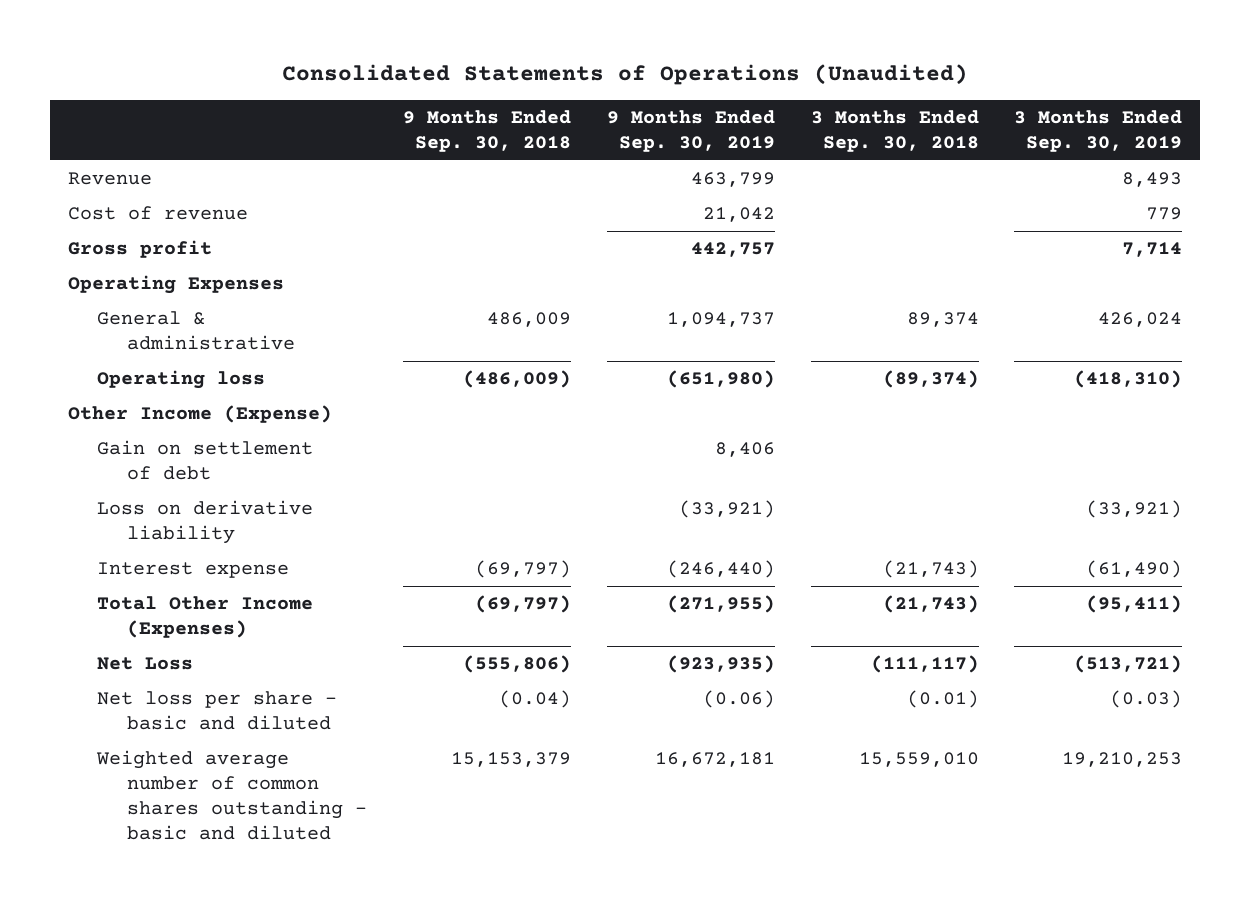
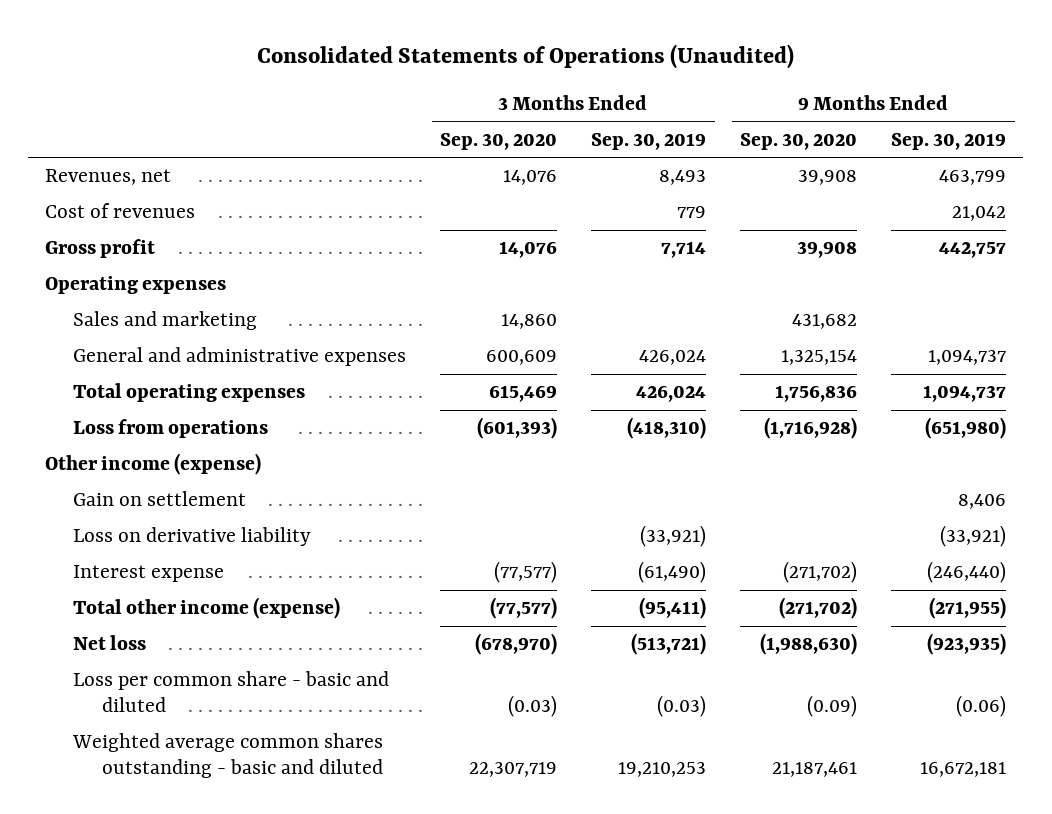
- | 9 Months Ended Sep. 30, 2018 | 9 Months Ended Sep. 30, 2019 | 3 Months Ended Sep. 30, 2018 | 3 Months Ended Sep. 30, 2019
+ | 3 Months Ended Sep. 30, 2020 | 3 Months Ended Sep. 30, 2019 | 9 Months Ended Sep. 30, 2020 | 9 Months Ended Sep. 30, 2019
- Revenue | | 463,799 | | 8,493
- Cost of revenue | | 21,042 | | 779
+ Revenues, net | 14,076 | 8,493 | 39,908 | 463,799
+ Cost of revenues | | 779 | | 21,042
- Operating Expenses
- General & administrative | 486,009 | 1,094,737 | 89,374 | 426,024
- Operating loss | (486,009) | (651,980) | (89,374) | (418,310)
- Other Income (Expense)
- Gain on settlement of debt | | 8,406 | |
+ Operating expenses
+ Sales and marketing | 14,860 | | 431,682 |
+ General and administrative expenses | 600,609 | 426,024 | 1,325,154 | 1,094,737
+ Total operating expenses | 615,469 | 426,024 | 1,756,836 | 1,094,737
+ Loss from operations | (601,393) | (418,310) | (1,716,928) | (651,980)
+ Other income (expense)
+ Gain on settlement | | | | 8,406
- Total Other Income (Expenses) | (69,797) | (271,955) | (21,743) | (95,411)
- Net Loss | (555,806) | (923,935) | (111,117) | (513,721)
- Net loss per share - basic and diluted | (0.04) | (0.06) | (0.01) | (0.03)
- Weighted average number of common shares outstanding - basic and diluted | 15,153,379 | 16,672,181 | 15,559,010 | 19,210,253
+ Total other income (expense) | (77,577) | (95,411) | (271,702) | (271,955)
+ Net loss | (678,970) | (513,721) | (1,988,630) | (923,935)
+ Loss per common share - basic and diluted | (0.03) | (0.03) | (0.09) | (0.06)
+ Weighted average common shares outstanding - basic and diluted | 22,307,719 | 19,210,253 | 21,187,461 | 16,672,181

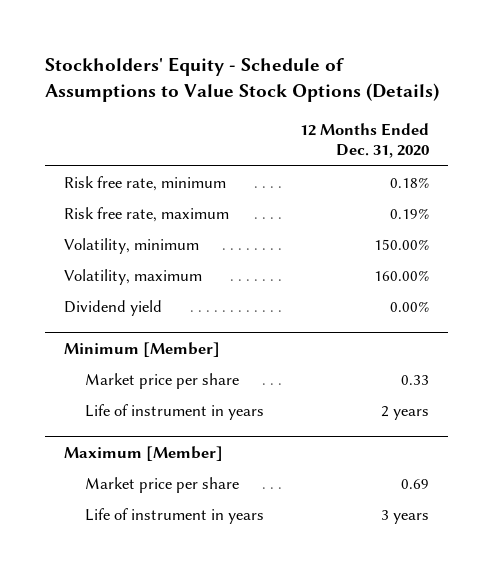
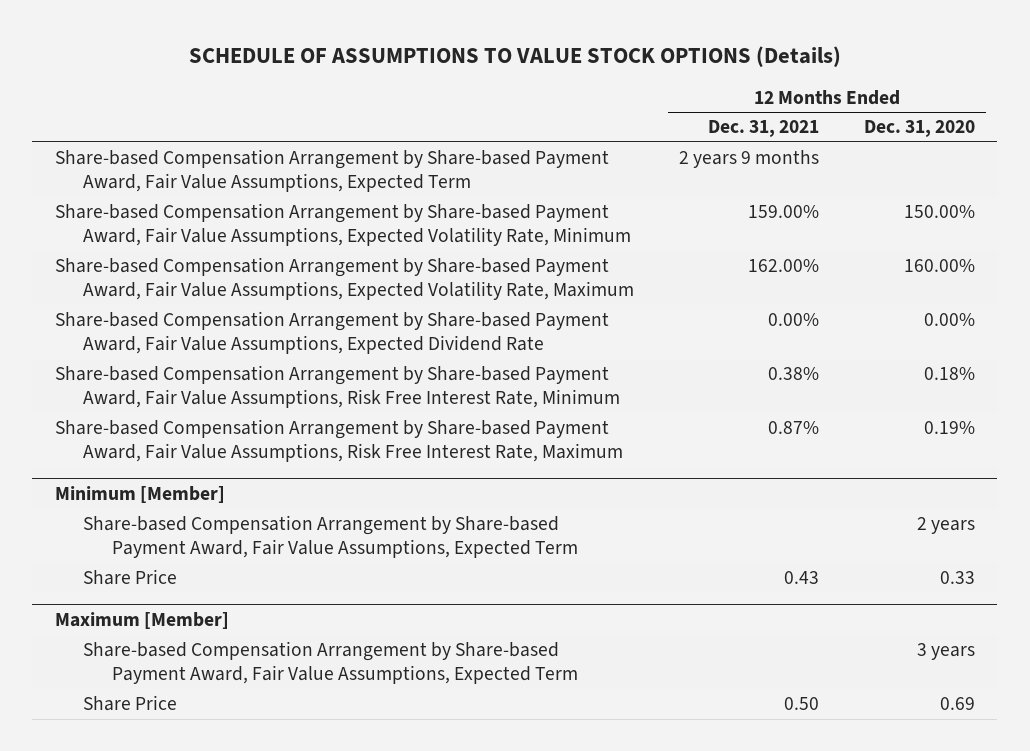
- Stockholders' Equity - Schedule of Assumptions to Value Stock Options (Details)
+ SCHEDULE OF ASSUMPTIONS TO VALUE STOCK OPTIONS (Details)
- | 12 Months Ended Dec. 31, 2020
+ | 12 Months Ended Dec. 31, 2021 | 12 Months Ended Dec. 31, 2020
- Risk free rate, minimum | 0.18%
- Risk free rate, maximum | 0.19%
- Volatility, minimum | 150.00%
- Volatility, maximum | 160.00%
- Dividend yield | 0.00%
+ Share-based Compensation Arrangement by Share-based Payment Award, Fair Value Assumptions, Expected Term | 2 years 9 months |
+ Share-based Compensation Arrangement by Share-based Payment Award, Fair Value Assumptions, Expected Volatility Rate, Minimum | 159.00% | 150.00%
+ Share-based Compensation Arrangement by Share-based Payment Award, Fair Value Assumptions, Expected Volatility Rate, Maximum | 162.00% | 160.00%
+ Share-based Compensation Arrangement by Share-based Payment Award, Fair Value Assumptions, Expected Dividend Rate | 0.00% | 0.00%
+ Share-based Compensation Arrangement by Share-based Payment Award, Fair Value Assumptions, Risk Free Interest Rate, Minimum | 0.38% | 0.18%
+ Share-based Compensation Arrangement by Share-based Payment Award, Fair Value Assumptions, Risk Free Interest Rate, Maximum | 0.87% | 0.19%
@ Minimum [Member]
- Market price per share | 0.33
- Life of instrument in years | 2 years
+ Share-based Compensation Arrangement by Share-based Payment Award, Fair Value Assumptions, Expected Term | | 2 years
+ Share Price | 0.43 | 0.33
@ Maximum [Member]
- Market price per share | 0.69
- Life of instrument in years | 3 years
+ Share-based Compensation Arrangement by Share-based Payment Award, Fair Value Assumptions, Expected Term | | 3 years
+ Share Price | 0.50 | 0.69

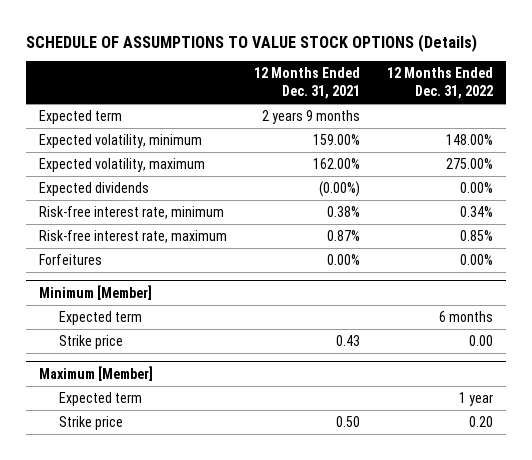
- | 12 Months Ended Dec. 31, 2021 | 12 Months Ended Dec. 31, 2020
+ | 12 Months Ended Dec. 31, 2021 | 12 Months Ended Dec. 31, 2022
- Share-based Compensation Arrangement by Share-based Payment Award, Fair Value Assumptions, Expected Term | 2 years 9 months |
- Share-based Compensation Arrangement by Share-based Payment Award, Fair Value Assumptions, Expected Volatility Rate, Minimum | 159.00% | 150.00%
- Share-based Compensation Arrangement by Share-based Payment Award, Fair Value Assumptions, Expected Volatility Rate, Maximum | 162.00% | 160.00%
- Share-based Compensation Arrangement by Share-based Payment Award, Fair Value Assumptions, Expected Dividend Rate | 0.00% | 0.00%
- Share-based Compensation Arrangement by Share-based Payment Award, Fair Value Assumptions, Risk Free Interest Rate, Minimum | 0.38% | 0.18%
- Share-based Compensation Arrangement by Share-based Payment Award, Fair Value Assumptions, Risk Free Interest Rate, Maximum | 0.87% | 0.19%
+ Expected term | 2 years 9 months |
+ Expected volatility, minimum | 159.00% | 148.00%
+ Expected volatility, maximum | 162.00% | 275.00%
+ Expected dividends | (0.00%) | 0.00%
+ Risk-free interest rate, minimum | 0.38% | 0.34%
+ Risk-free interest rate, maximum | 0.87% | 0.85%
+ Forfeitures | 0.00% | 0.00%
@ Minimum [Member]
- Share-based Compensation Arrangement by Share-based Payment Award, Fair Value Assumptions, Expected Term | | 2 years
- Share Price | 0.43 | 0.33
+ Expected term | | 6 months
+ Strike price | 0.43 | 0.00
@ Maximum [Member]
- Share-based Compensation Arrangement by Share-based Payment Award, Fair Value Assumptions, Expected Term | | 3 years
- Share Price | 0.50 | 0.69
+ Expected term | | 1 year
+ Strike price | 0.50 | 0.20

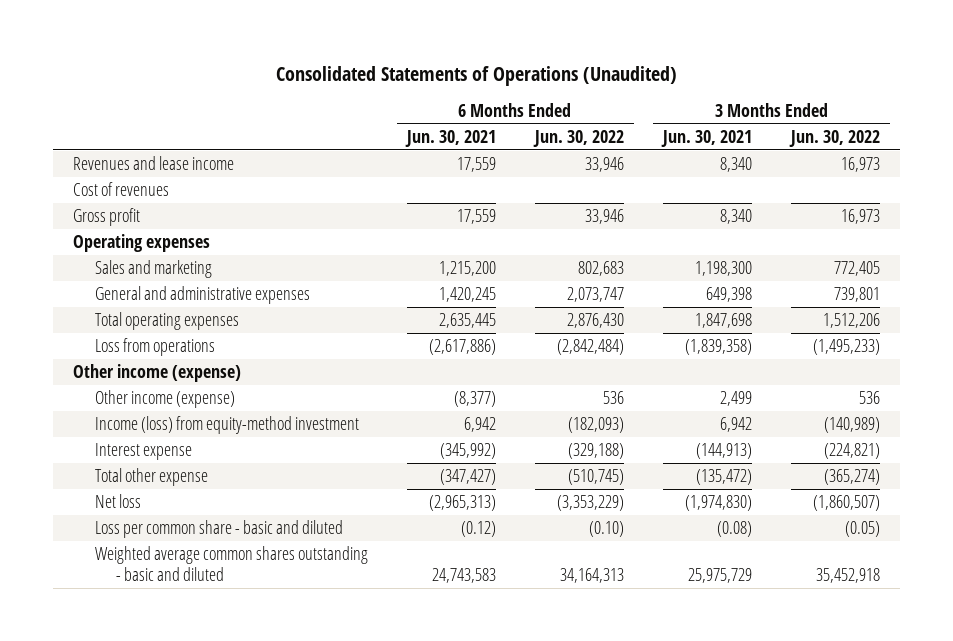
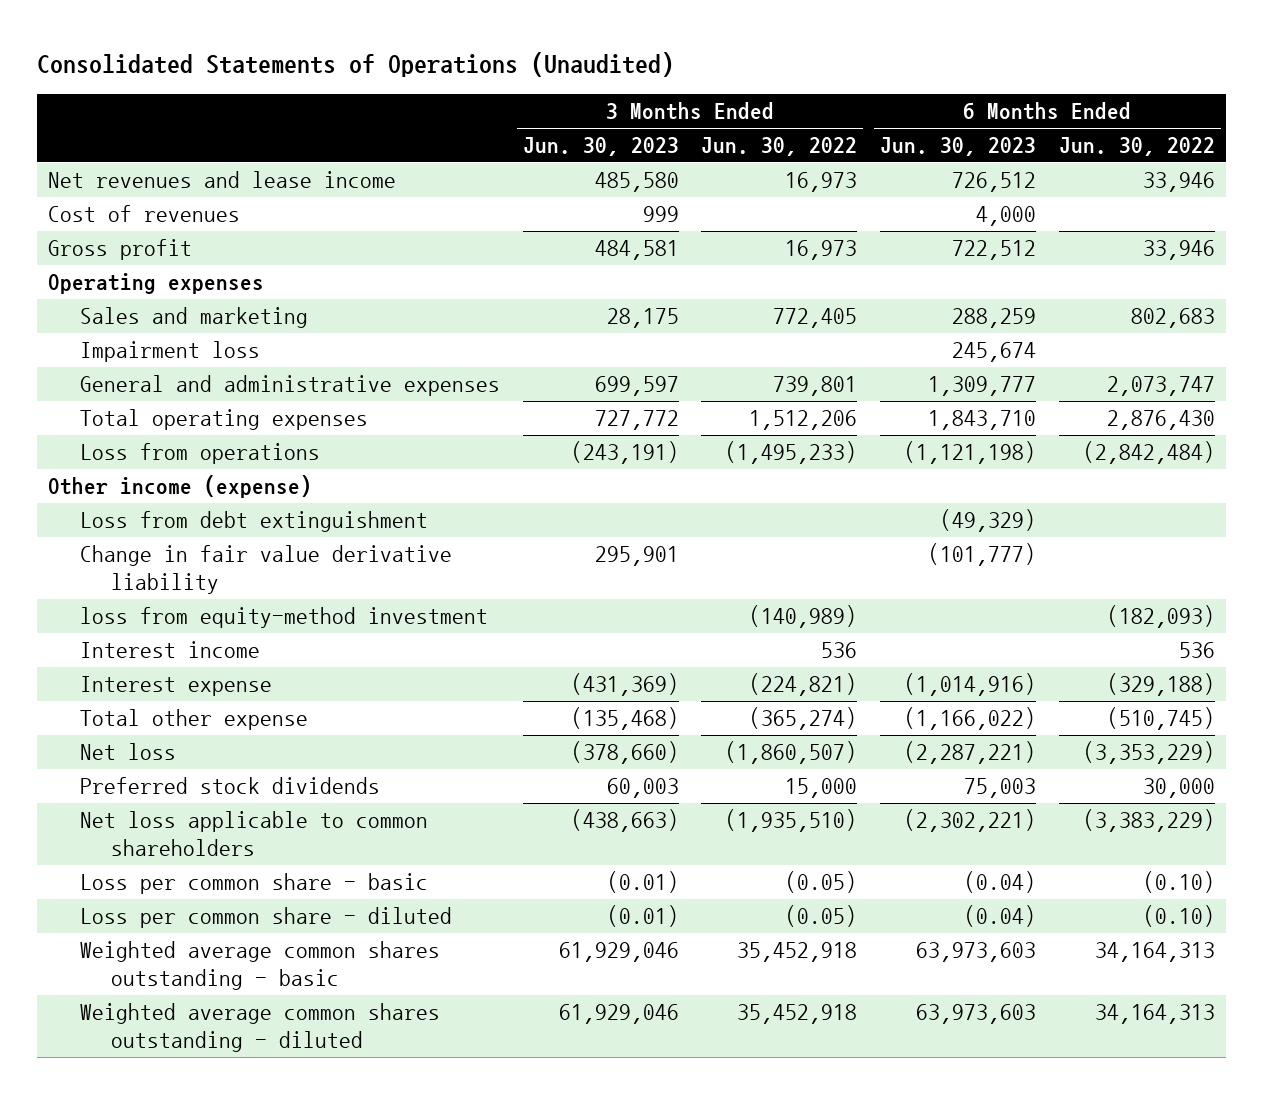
- | 6 Months Ended Jun. 30, 2021 | 6 Months Ended Jun. 30, 2022 | 3 Months Ended Jun. 30, 2021 | 3 Months Ended Jun. 30, 2022
+ | 3 Months Ended Jun. 30, 2023 | 3 Months Ended Jun. 30, 2022 | 6 Months Ended Jun. 30, 2023 | 6 Months Ended Jun. 30, 2022
- Revenues and lease income | 17,559 | 33,946 | 8,340 | 16,973
+ Net revenues and lease income | 485,580 | 16,973 | 726,512 | 33,946
+ Impairment loss | | | 245,674 |
- Other income (expense) | (8,377) | 536 | 2,499 | 536
- Income (loss) from equity-method investment | 6,942 | (182,093) | 6,942 | (140,989)
+ Loss from debt extinguishment | | | (49,329) |
+ Change in fair value derivative liability | 295,901 | | (101,777) |
+ loss from equity-method investment | | (140,989) | | (182,093)
+ Interest income | | 536 | | 536
- Loss per common share - basic and diluted | (0.12) | (0.10) | (0.08) | (0.05)
- Weighted average common shares outstanding - basic and diluted | 24,743,583 | 34,164,313 | 25,975,729 | 35,452,918
+ Preferred stock dividends | 60,003 | 15,000 | 75,003 | 30,000
+ Net loss applicable to common shareholders | (438,663) | (1,935,510) | (2,302,221) | (3,383,229)
+ Loss per common share - basic | (0.01) | (0.05) | (0.04) | (0.10)
+ Loss per common share - diluted | (0.01) | (0.05) | (0.04) | (0.10)
+ Weighted average common shares outstanding - basic | 61,929,046 | 35,452,918 | 63,973,603 | 34,164,313
+ Weighted average common shares outstanding - diluted | 61,929,046 | 35,452,918 | 63,973,603 | 34,164,313

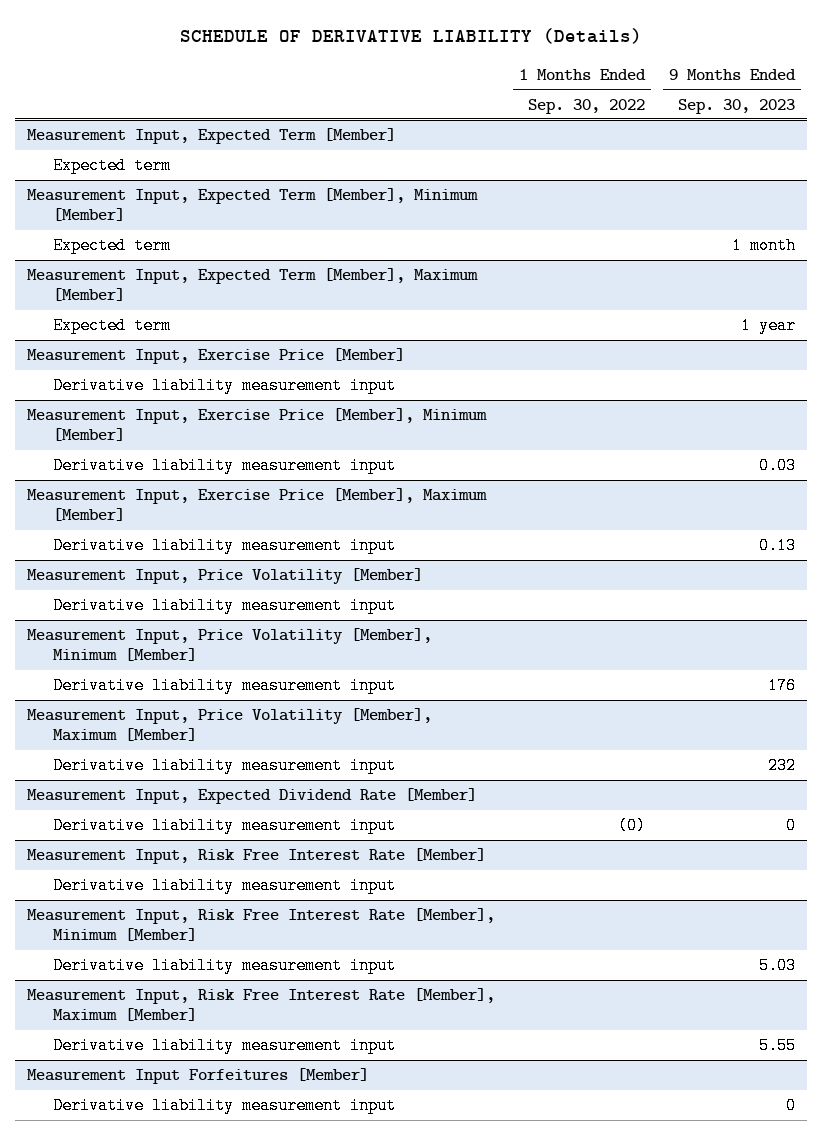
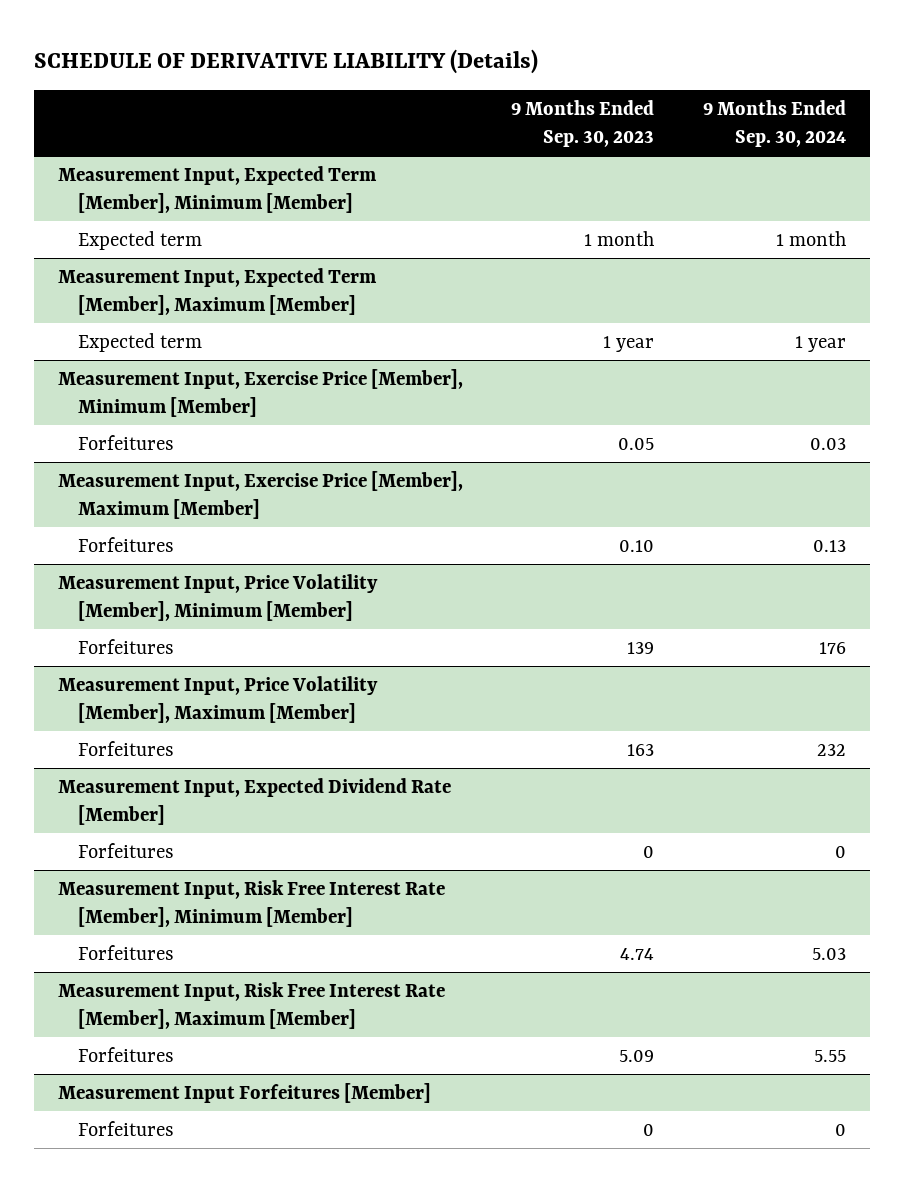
- | 1 Months Ended Sep. 30, 2022 | 9 Months Ended Sep. 30, 2023
+ | 9 Months Ended Sep. 30, 2023 | 9 Months Ended Sep. 30, 2024
- Measurement Input, Expected Term [Member]
- Expected term
- Measurement Input, Exercise Price [Member]
- Derivative liability measurement input
@ Measurement Input, Exercise Price [Member], Minimum [Member]
- Derivative liability measurement input | | 0.03
+ Forfeitures | 0.05 | 0.03
@ Measurement Input, Exercise Price [Member], Maximum [Member]
- Derivative liability measurement input | | 0.13
- Measurement Input, Price Volatility [Member]
- Derivative liability measurement input
@ Measurement Input, Exercise Price [Member], Maximum [Member]
+ Forfeitures | 0.10 | 0.13
@ Measurement Input, Price Volatility [Member], Minimum [Member]
- Derivative liability measurement input | | 176
+ Forfeitures | 139 | 176
@ Measurement Input, Price Volatility [Member], Maximum [Member]
- Derivative liability measurement input | | 232
+ Forfeitures | 163 | 232
@ Measurement Input, Expected Dividend Rate [Member]
- Derivative liability measurement input | (0) | 0
- Measurement Input, Risk Free Interest Rate [Member]
- Derivative liability measurement input
@ Measurement Input, Expected Dividend Rate [Member]
+ Forfeitures | 0 | 0
@ Measurement Input, Risk Free Interest Rate [Member], Minimum [Member]
- Derivative liability measurement input | | 5.03
+ Forfeitures | 4.74 | 5.03
@ Measurement Input, Risk Free Interest Rate [Member], Maximum [Member]
- Derivative liability measurement input | | 5.55
+ Forfeitures | 5.09 | 5.55
@ Measurement Input Forfeitures [Member]
- Derivative liability measurement input | | 0
+ Forfeitures | 0 | 0

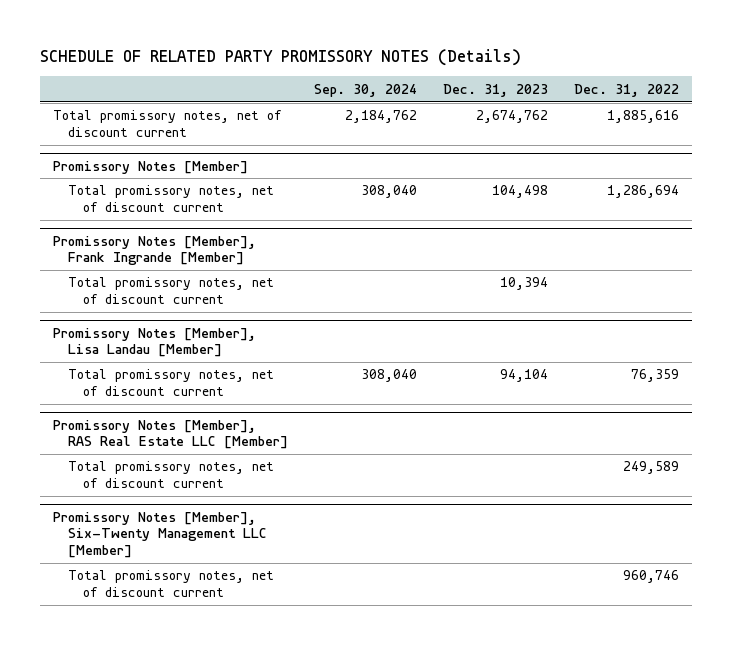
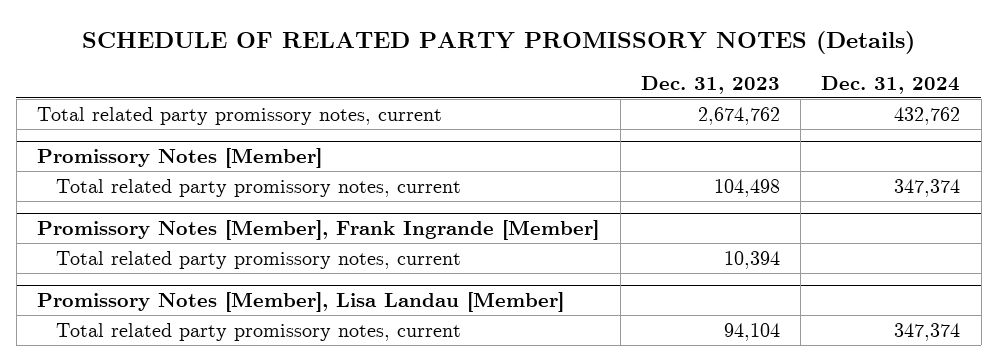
- | Sep. 30, 2024 | Dec. 31, 2023 | Dec. 31, 2022
+ | Dec. 31, 2023 | Dec. 31, 2024
- Total promissory notes, net of discount current | 2,184,762 | 2,674,762 | 1,885,616
+ Total related party promissory notes, current | 2,674,762 | 432,762
@ Promissory Notes [Member]
- Total promissory notes, net of discount current | 308,040 | 104,498 | 1,286,694
+ Total related party promissory notes, current | 104,498 | 347,374
@ Promissory Notes [Member], Frank Ingrande [Member]
- Total promissory notes, net of discount current | | 10,394 |
+ Total related party promissory notes, current | 10,394 |
@ Promissory Notes [Member], Lisa Landau [Member]
- Total promissory notes, net of discount current | 308,040 | 94,104 | 76,359
- Promissory Notes [Member], RAS Real Estate LLC [Member]
- Total promissory notes, net of discount current | | | 249,589
- Promissory Notes [Member], Six-Twenty Management LLC [Member]
- Total promissory notes, net of discount current | | | 960,746
@ Promissory Notes [Member], Lisa Landau [Member]
+ Total related party promissory notes, current | 94,104 | 347,374

